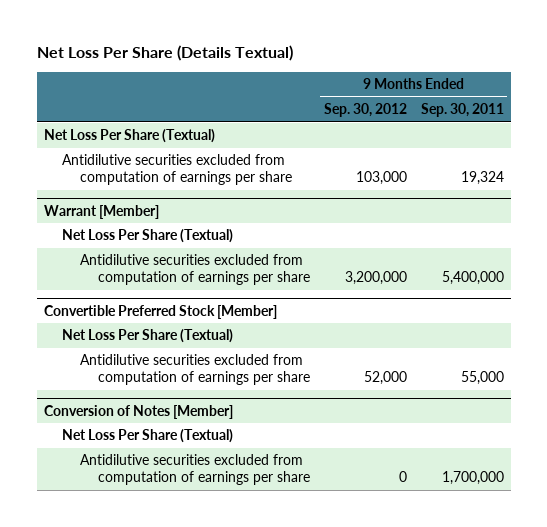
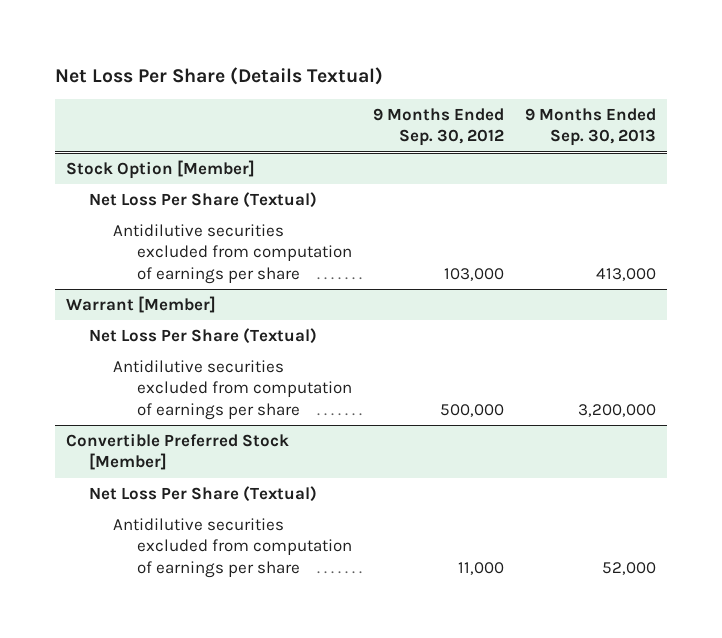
- | 9 Months Ended Sep. 30, 2012 | 9 Months Ended Sep. 30, 2011
+ | 9 Months Ended Sep. 30, 2012 | 9 Months Ended Sep. 30, 2013
+ Stock Option [Member]
@ Warrant [Member]
- Antidilutive securities excluded from computation of earnings per share | 3,200,000 | 5,400,000
+ Antidilutive securities excluded from computation of earnings per share | 500,000 | 3,200,000
@ Convertible Preferred Stock [Member]
- Antidilutive securities excluded from computation of earnings per share | 52,000 | 55,000
- Conversion of Notes [Member]
- Net Loss Per Share (Textual)
- Antidilutive securities excluded from computation of earnings per share | 0 | 1,700,000
@ Convertible Preferred Stock [Member]
+ Antidilutive securities excluded from computation of earnings per share | 11,000 | 52,000

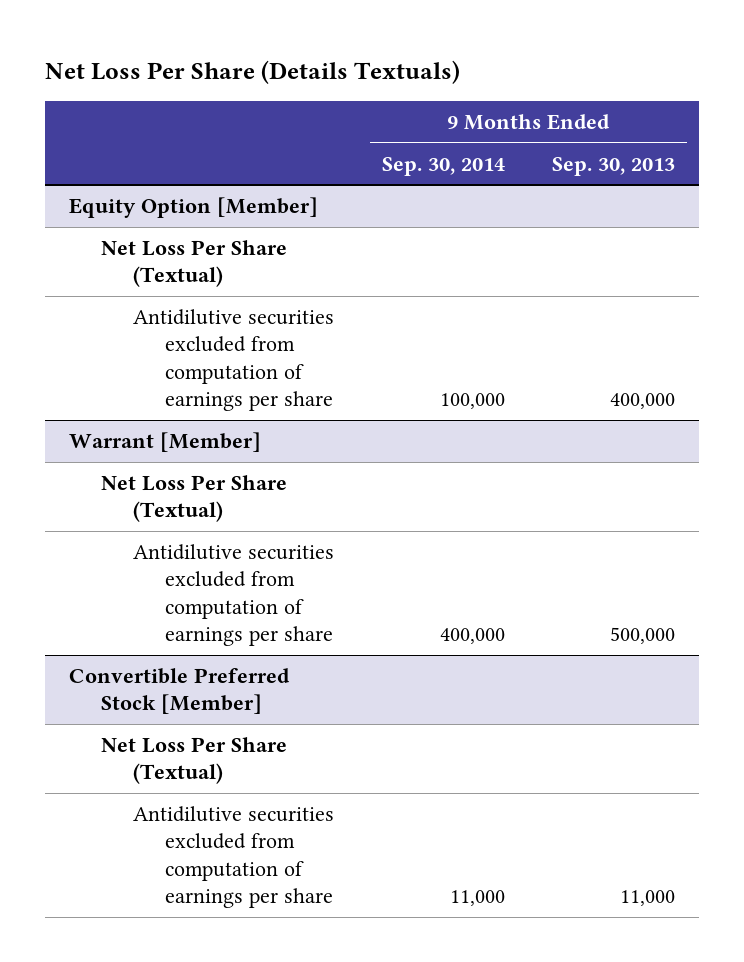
- Net Loss Per Share (Details Textual)
+ Net Loss Per Share (Details Textuals)
- | 9 Months Ended Sep. 30, 2012 | 9 Months Ended Sep. 30, 2013
+ | 9 Months Ended Sep. 30, 2014 | 9 Months Ended Sep. 30, 2013
- Stock Option [Member]
+ Equity Option [Member]
- Antidilutive securities excluded from computation of earnings per share | 103,000 | 413,000
+ Antidilutive securities excluded from computation of earnings per share | 100,000 | 400,000
@ Warrant [Member]
- Antidilutive securities excluded from computation of earnings per share | 500,000 | 3,200,000
+ Antidilutive securities excluded from computation of earnings per share | 400,000 | 500,000
@ Convertible Preferred Stock [Member]
- Antidilutive securities excluded from computation of earnings per share | 11,000 | 52,000
+ Antidilutive securities excluded from computation of earnings per share | 11,000 | 11,000

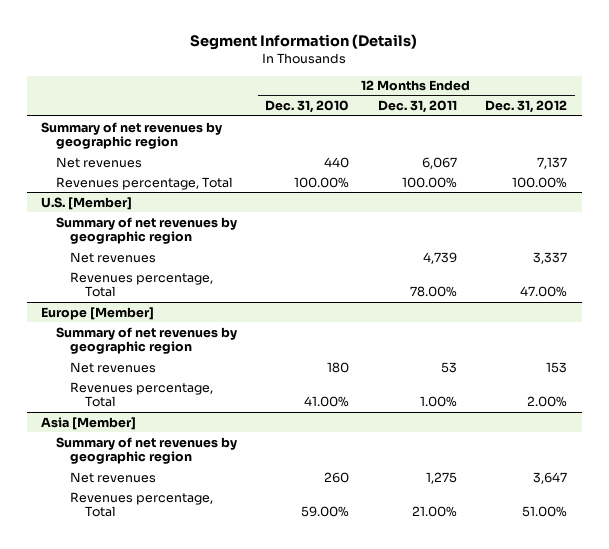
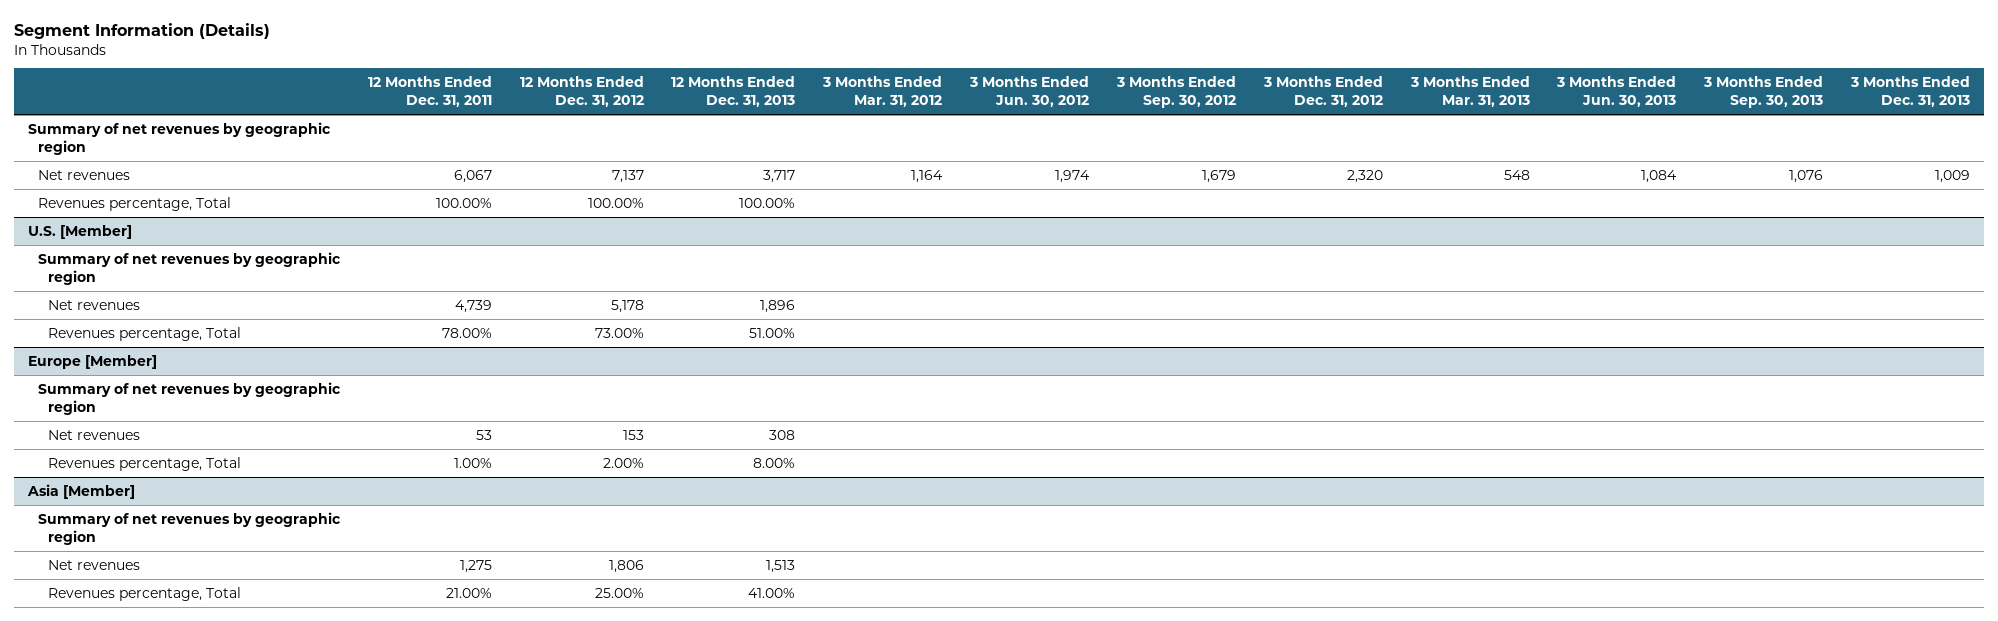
- | 12 Months Ended Dec. 31, 2010 | 12 Months Ended Dec. 31, 2011 | 12 Months Ended Dec. 31, 2012
+ | 12 Months Ended Dec. 31, 2011 | 12 Months Ended Dec. 31, 2012 | 12 Months Ended Dec. 31, 2013 | 3 Months Ended Mar. 31, 2012 | 3 Months Ended Jun. 30, 2012 | 3 Months Ended Sep. 30, 2012 | 3 Months Ended Dec. 31, 2012 | 3 Months Ended Mar. 31, 2013 | 3 Months Ended Jun. 30, 2013 | 3 Months Ended Sep. 30, 2013 | 3 Months Ended Dec. 31, 2013
@ U.S. [Member]
- Net revenues | | 4,739 | 3,337
- Revenues percentage, Total | | 78.00% | 47.00%
+ Net revenues | 4,739 | 5,178 | 1,896 | | | | | | | |
+ Revenues percentage, Total | 78.00% | 73.00% | 51.00% | | | | | | | |
@ Asia [Member]
- Net revenues | 260 | 1,275 | 3,647
- Revenues percentage, Total | 59.00% | 21.00% | 51.00%
+ Net revenues | 1,275 | 1,806 | 1,513 | | | | | | | |
+ Revenues percentage, Total | 21.00% | 25.00% | 41.00% | | | | | | | |

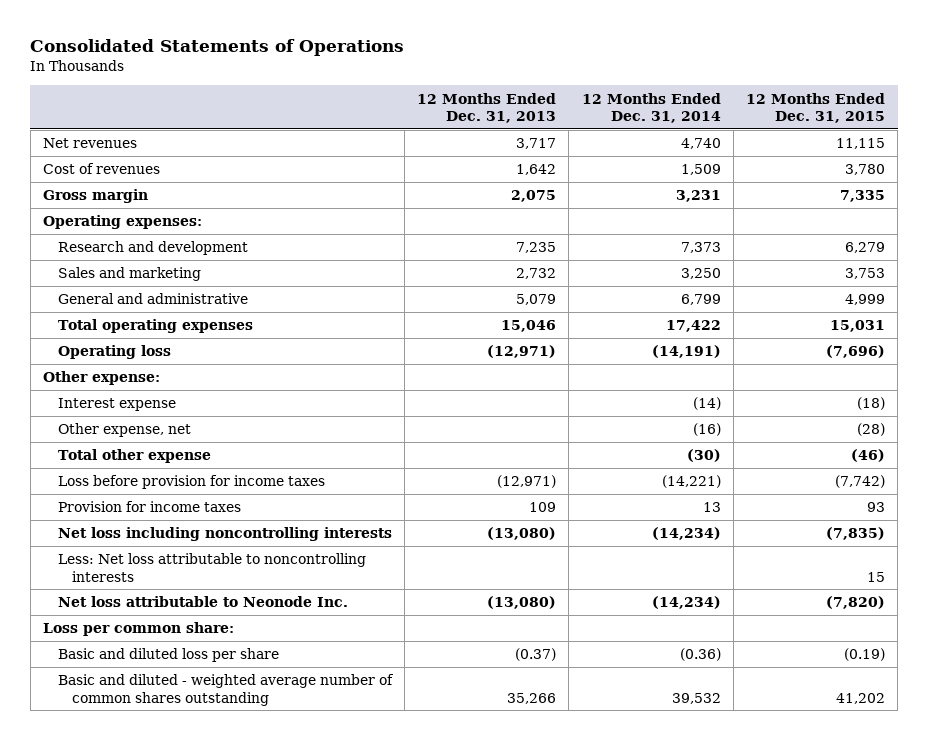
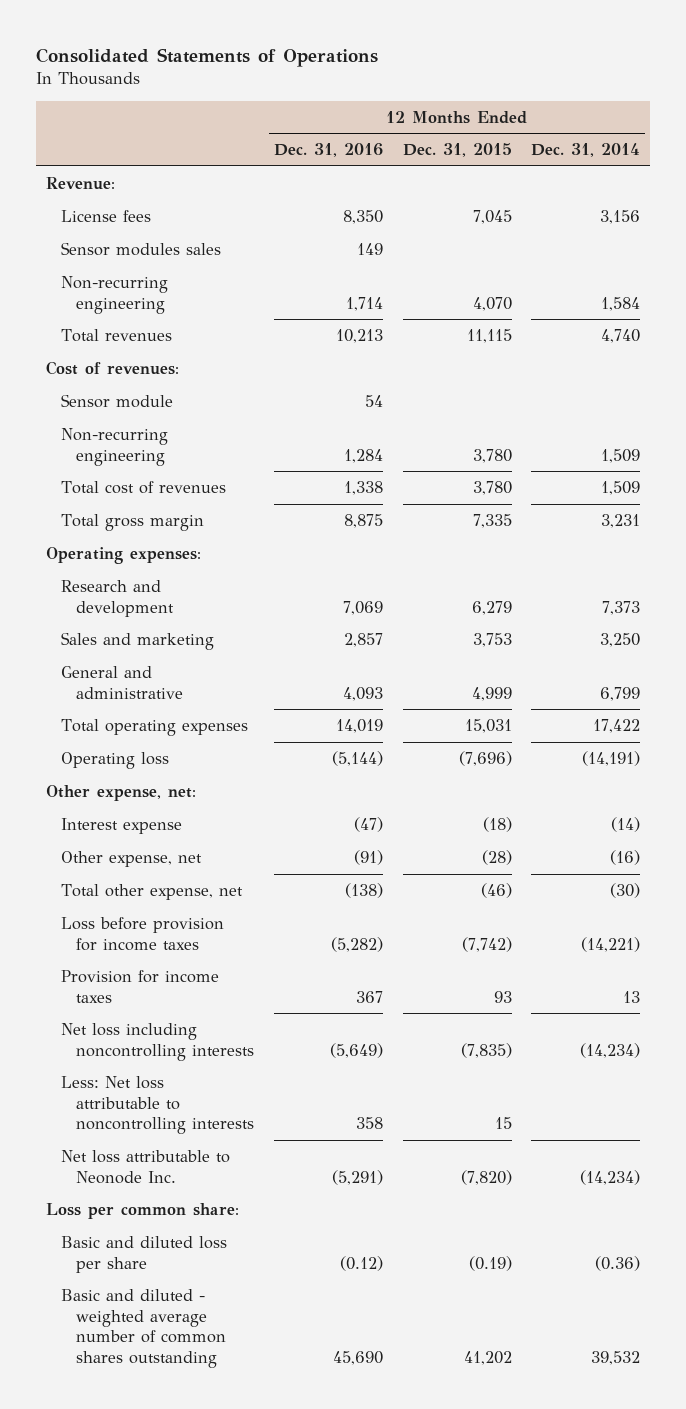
- | 12 Months Ended Dec. 31, 2013 | 12 Months Ended Dec. 31, 2014 | 12 Months Ended Dec. 31, 2015
+ | 12 Months Ended Dec. 31, 2016 | 12 Months Ended Dec. 31, 2015 | 12 Months Ended Dec. 31, 2014
- Net revenues | 3,717 | 4,740 | 11,115
- Cost of revenues | 1,642 | 1,509 | 3,780
- Gross margin | 2,075 | 3,231 | 7,335
+ Revenue:
+ License fees | 8,350 | 7,045 | 3,156
+ Sensor modules sales | 149 | |
+ Non-recurring engineering | 1,714 | 4,070 | 1,584
+ Total revenues | 10,213 | 11,115 | 4,740
+ Cost of revenues:
+ Sensor module | 54 | |
+ Non-recurring engineering | 1,284 | 3,780 | 1,509
+ Total cost of revenues | 1,338 | 3,780 | 1,509
+ Total gross margin | 8,875 | 7,335 | 3,231
- Other expense:
+ Other expense, net:
- Total other expense | | (30) | (46)
+ Total other expense, net | (138) | (46) | (30)

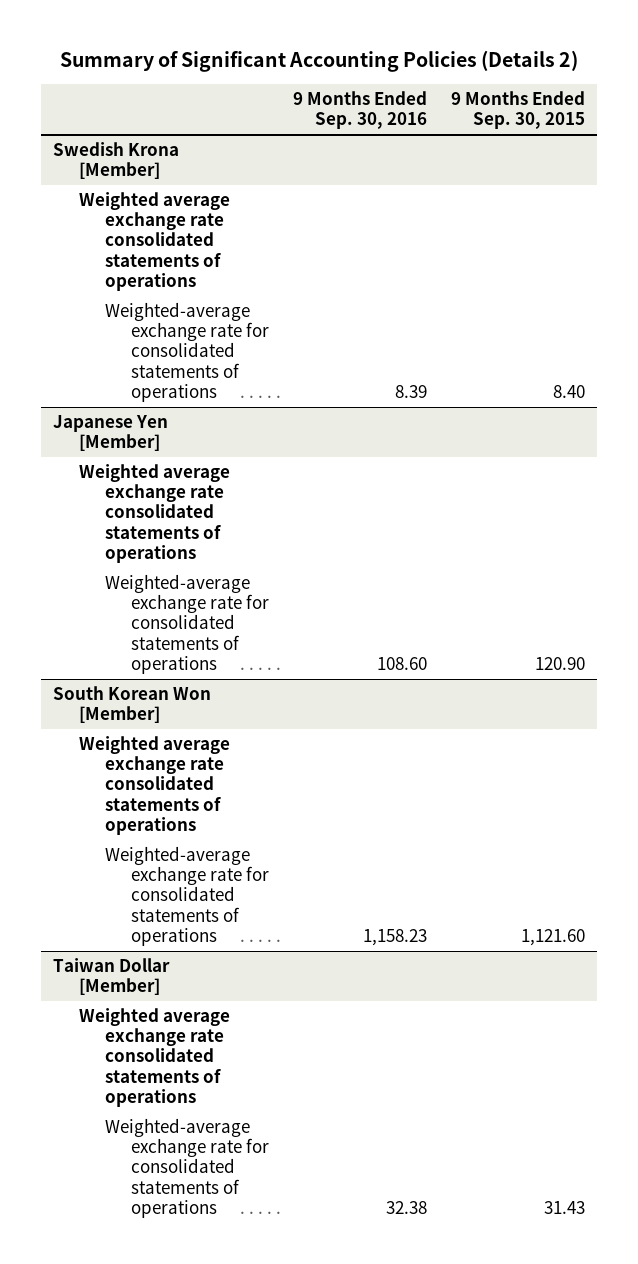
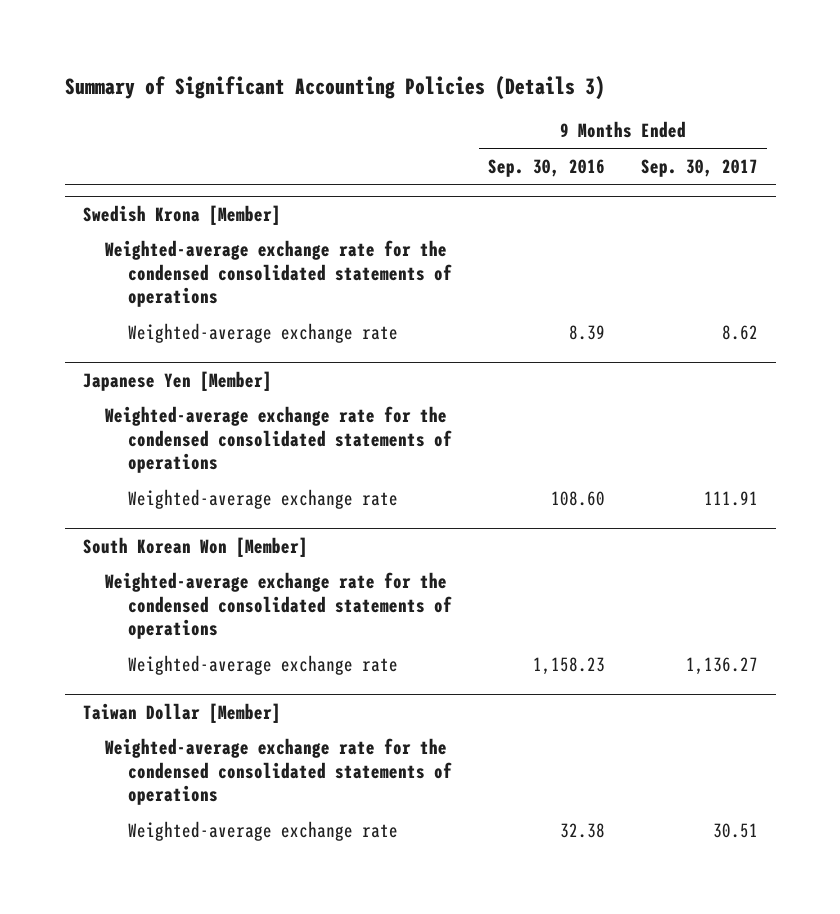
- Summary of Significant Accounting Policies (Details 2)
+ Summary of Significant Accounting Policies (Details 3)
- | 9 Months Ended Sep. 30, 2016 | 9 Months Ended Sep. 30, 2015
+ | 9 Months Ended Sep. 30, 2016 | 9 Months Ended Sep. 30, 2017
@ Swedish Krona [Member]
- Weighted average exchange rate consolidated statements of operations
- Weighted-average exchange rate for consolidated statements of operations | 8.39 | 8.40
+ Weighted-average exchange rate for the condensed consolidated statements of operations
+ Weighted-average exchange rate | 8.39 | 8.62
@ Japanese Yen [Member]
- Weighted average exchange rate consolidated statements of operations
- Weighted-average exchange rate for consolidated statements of operations | 108.60 | 120.90
+ Weighted-average exchange rate for the condensed consolidated statements of operations
+ Weighted-average exchange rate | 108.60 | 111.91
@ South Korean Won [Member]
- Weighted average exchange rate consolidated statements of operations
- Weighted-average exchange rate for consolidated statements of operations | 1,158.23 | 1,121.60
+ Weighted-average exchange rate for the condensed consolidated statements of operations
+ Weighted-average exchange rate | 1,158.23 | 1,136.27
@ Taiwan Dollar [Member]
- Weighted average exchange rate consolidated statements of operations
- Weighted-average exchange rate for consolidated statements of operations | 32.38 | 31.43
+ Weighted-average exchange rate for the condensed consolidated statements of operations
+ Weighted-average exchange rate | 32.38 | 30.51

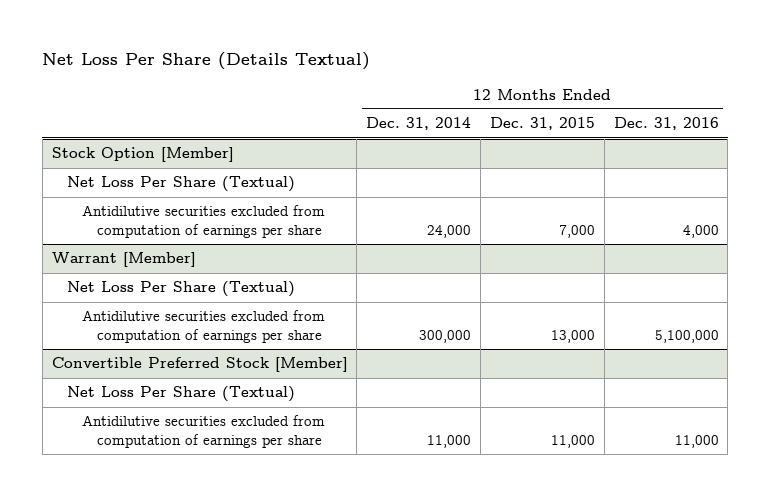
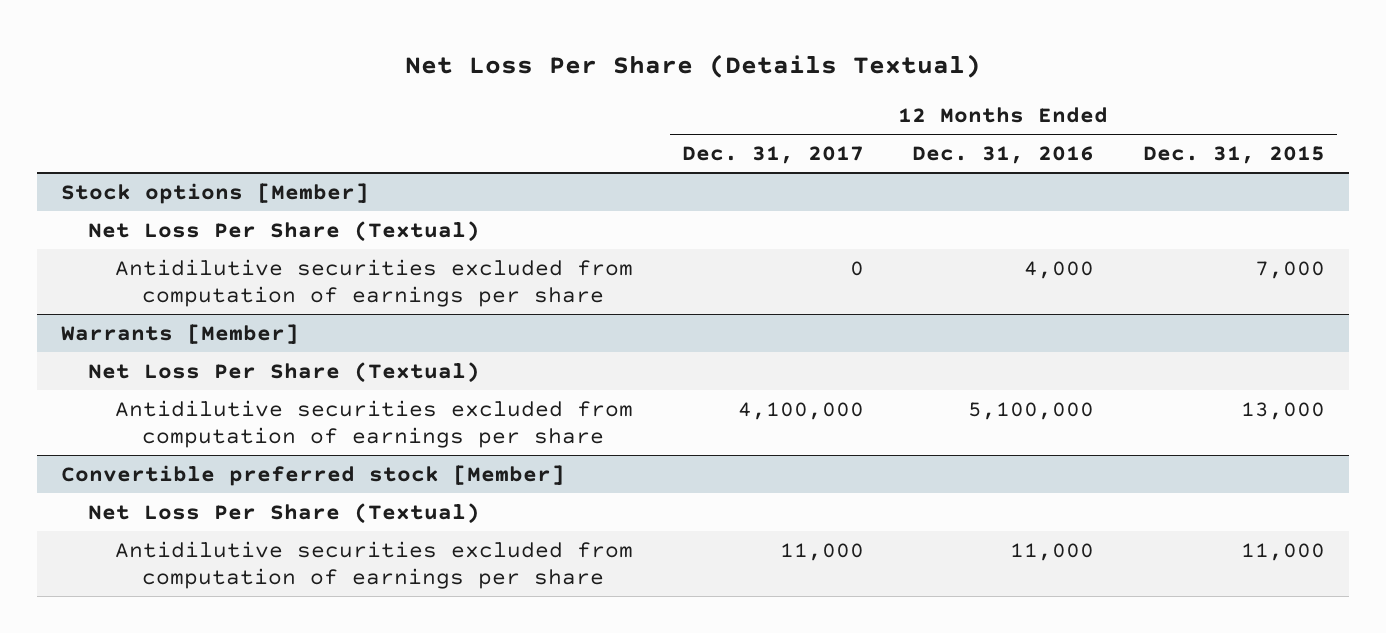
- | 12 Months Ended Dec. 31, 2014 | 12 Months Ended Dec. 31, 2015 | 12 Months Ended Dec. 31, 2016
+ | 12 Months Ended Dec. 31, 2017 | 12 Months Ended Dec. 31, 2016 | 12 Months Ended Dec. 31, 2015
- Stock Option [Member]
+ Stock options [Member]
- Warrant [Member]
+ Warrants [Member]
- Convertible Preferred Stock [Member]
+ Convertible preferred stock [Member]

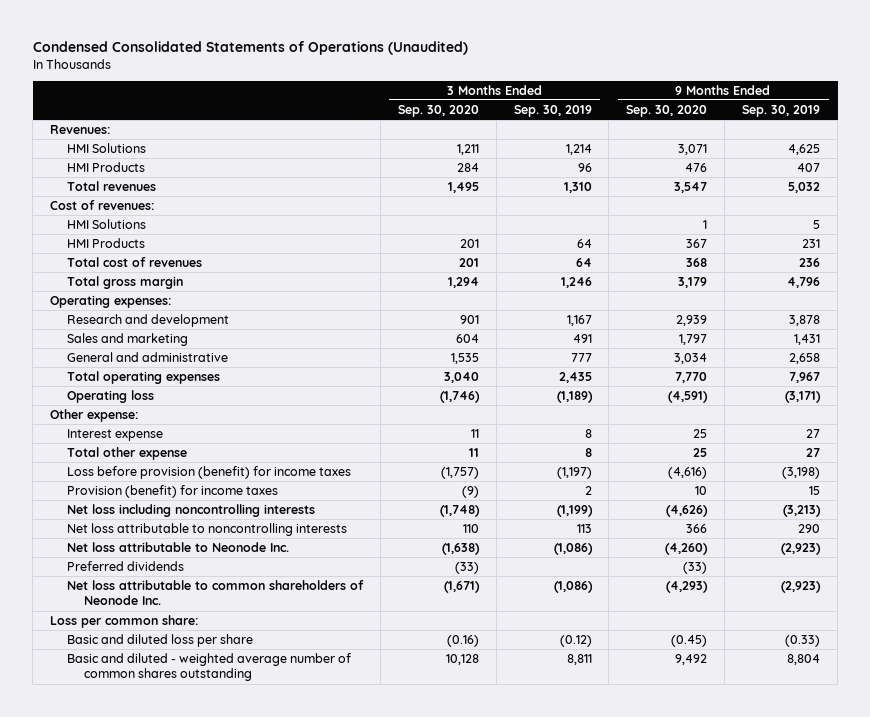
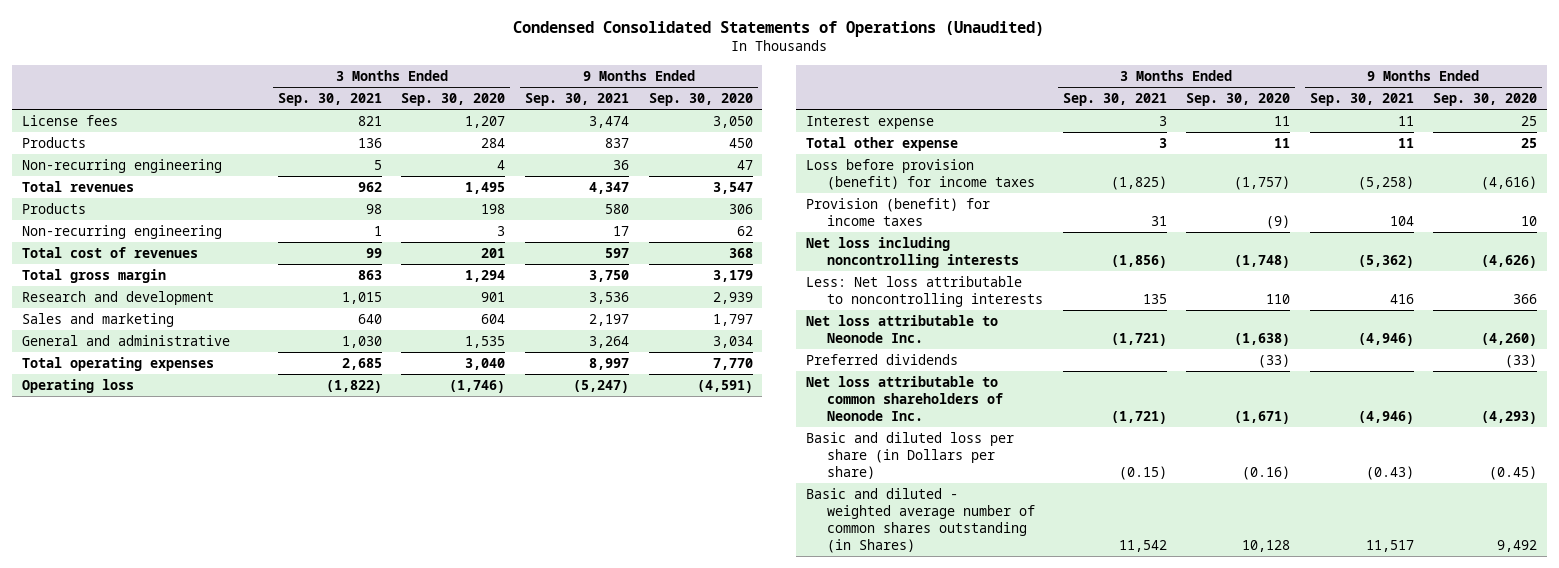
- | 3 Months Ended Sep. 30, 2020 | 3 Months Ended Sep. 30, 2019 | 9 Months Ended Sep. 30, 2020 | 9 Months Ended Sep. 30, 2019
+ | 3 Months Ended Sep. 30, 2021 | 3 Months Ended Sep. 30, 2020 | 9 Months Ended Sep. 30, 2021 | 9 Months Ended Sep. 30, 2020
- Revenues:
- HMI Solutions | 1,211 | 1,214 | 3,071 | 4,625
- HMI Products | 284 | 96 | 476 | 407
+ License fees | 821 | 1,207 | 3,474 | 3,050
+ Products | 136 | 284 | 837 | 450
+ Non-recurring engineering | 5 | 4 | 36 | 47
- Cost of revenues:
- HMI Solutions | | | 1 | 5
- HMI Products | 201 | 64 | 367 | 231
+ Products | 98 | 198 | 580 | 306
+ Non-recurring engineering | 1 | 3 | 17 | 62
- Operating expenses:
- Other expense:
- Net loss attributable to noncontrolling interests | 110 | 113 | 366 | 290
+ Less: Net loss attributable to noncontrolling interests | 135 | 110 | 416 | 366
- Loss per common share:
- Basic and diluted loss per share | (0.16) | (0.12) | (0.45) | (0.33)
- Basic and diluted - weighted average number of common shares outstanding | 10,128 | 8,811 | 9,492 | 8,804
+ Basic and diluted loss per share (in Dollars per share) | (0.15) | (0.16) | (0.43) | (0.45)
+ Basic and diluted - weighted average number of common shares outstanding (in Shares) | 11,542 | 10,128 | 11,517 | 9,492

